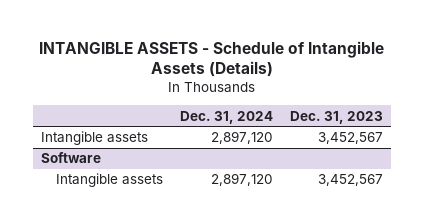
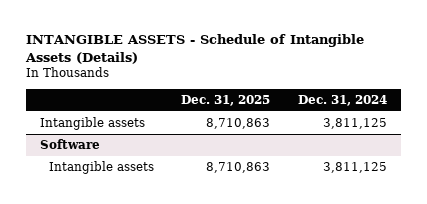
- | Dec. 31, 2024 | Dec. 31, 2023
+ | Dec. 31, 2025 | Dec. 31, 2024
- Intangible assets | 2,897,120 | 3,452,567
+ Intangible assets | 8,710,863 | 3,811,125
@ Software
- Intangible assets | 2,897,120 | 3,452,567
+ Intangible assets | 8,710,863 | 3,811,125

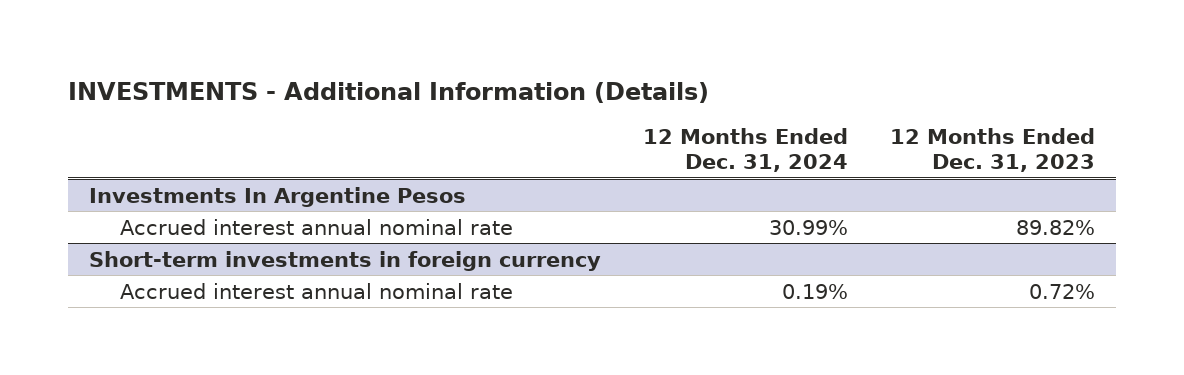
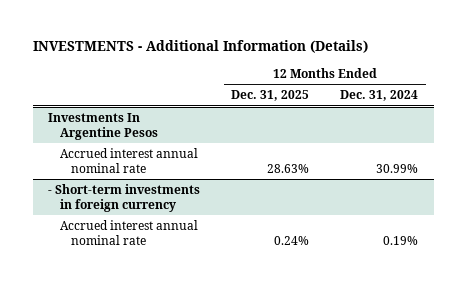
- | 12 Months Ended Dec. 31, 2024 | 12 Months Ended Dec. 31, 2023
+ | 12 Months Ended Dec. 31, 2025 | 12 Months Ended Dec. 31, 2024
- Short-term investments in foreign currency
+ - Short-term investments in foreign currency

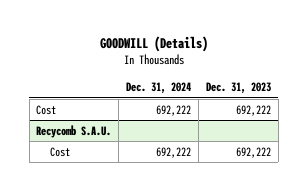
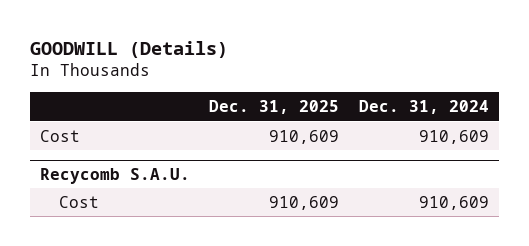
- | Dec. 31, 2024 | Dec. 31, 2023
+ | Dec. 31, 2025 | Dec. 31, 2024
- Cost | 692,222 | 692,222
+ Cost | 910,609 | 910,609
@ Recycomb S.A.U.
- Cost | 692,222 | 692,222
+ Cost | 910,609 | 910,609

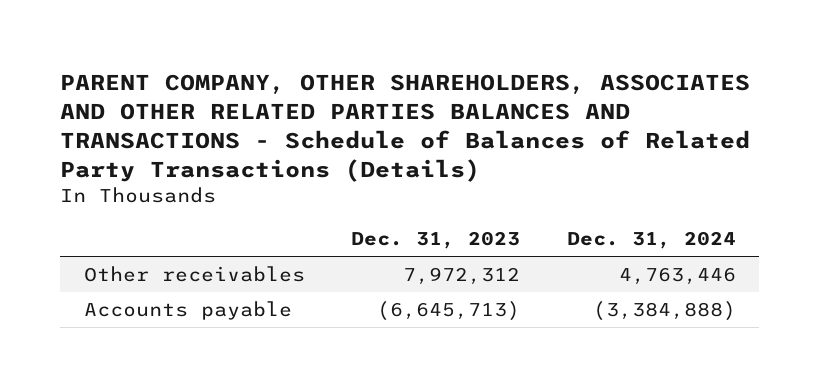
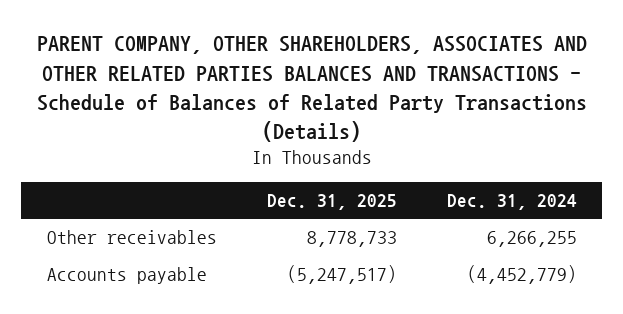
- | Dec. 31, 2023 | Dec. 31, 2024
+ | Dec. 31, 2025 | Dec. 31, 2024
- Other receivables | 7,972,312 | 4,763,446
- Accounts payable | (6,645,713) | (3,384,888)
+ Other receivables | 8,778,733 | 6,266,255
+ Accounts payable | (5,247,517) | (4,452,779)

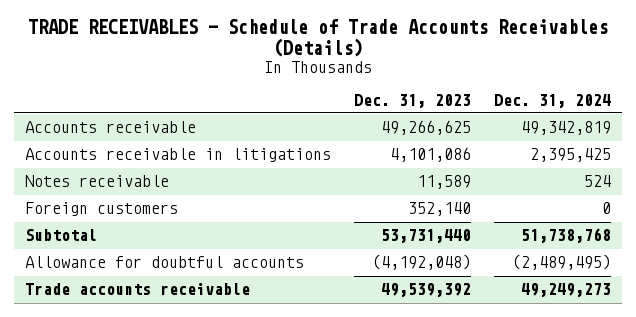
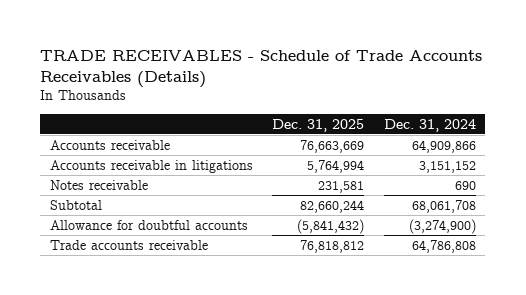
- | Dec. 31, 2023 | Dec. 31, 2024
+ | Dec. 31, 2025 | Dec. 31, 2024
- Accounts receivable | 49,266,625 | 49,342,819
- Accounts receivable in litigations | 4,101,086 | 2,395,425
- Notes receivable | 11,589 | 524
- Foreign customers | 352,140 | 0
- Subtotal | 53,731,440 | 51,738,768
- Allowance for doubtful accounts | (4,192,048) | (2,489,495)
- Trade accounts receivable | 49,539,392 | 49,249,273
+ Accounts receivable | 76,663,669 | 64,909,866
+ Accounts receivable in litigations | 5,764,994 | 3,151,152
+ Notes receivable | 231,581 | 690
+ Subtotal | 82,660,244 | 68,061,708
+ Allowance for doubtful accounts | (5,841,432) | (3,274,900)
+ Trade accounts receivable | 76,818,812 | 64,786,808

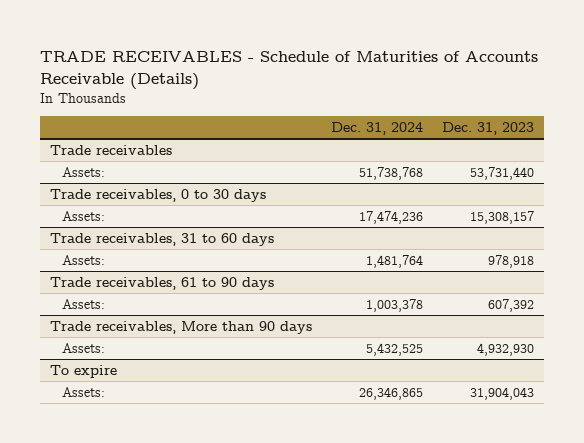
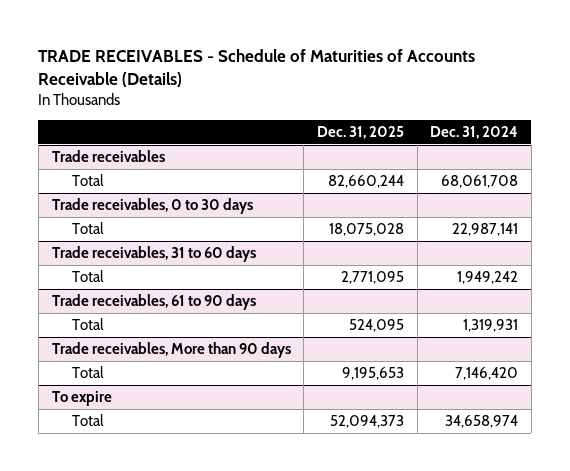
- | Dec. 31, 2024 | Dec. 31, 2023
+ | Dec. 31, 2025 | Dec. 31, 2024
@ Trade receivables
- Assets: | 51,738,768 | 53,731,440
+ Total | 82,660,244 | 68,061,708
@ Trade receivables, 0 to 30 days
- Assets: | 17,474,236 | 15,308,157
+ Total | 18,075,028 | 22,987,141
@ Trade receivables, 31 to 60 days
- Assets: | 1,481,764 | 978,918
+ Total | 2,771,095 | 1,949,242
@ Trade receivables, 61 to 90 days
- Assets: | 1,003,378 | 607,392
+ Total | 524,095 | 1,319,931
@ Trade receivables, More than 90 days
- Assets: | 5,432,525 | 4,932,930
+ Total | 9,195,653 | 7,146,420
@ To expire
- Assets: | 26,346,865 | 31,904,043
+ Total | 52,094,373 | 34,658,974

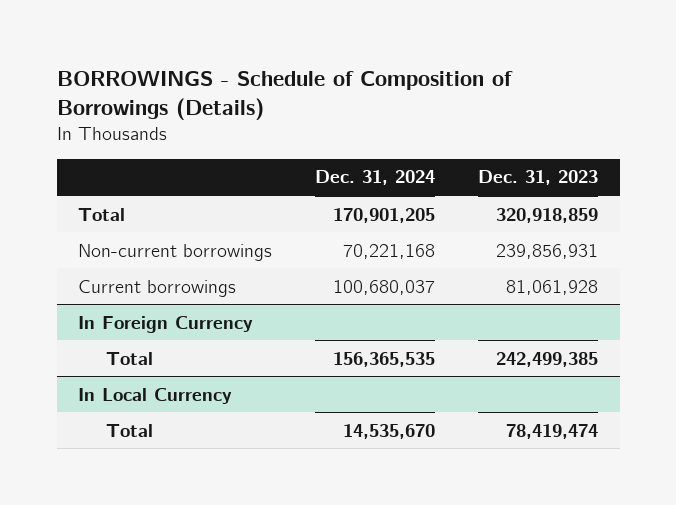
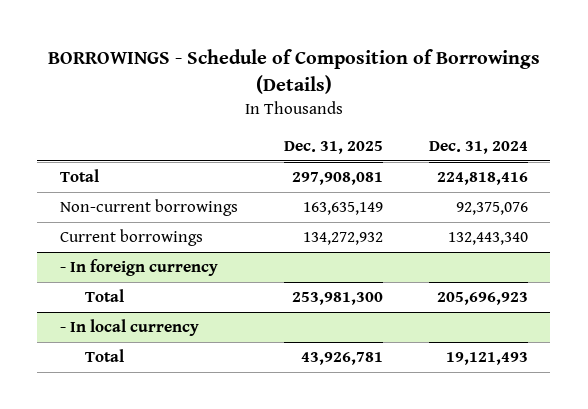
- | Dec. 31, 2024 | Dec. 31, 2023
+ | Dec. 31, 2025 | Dec. 31, 2024
- Total | 170,901,205 | 320,918,859
- Non-current borrowings | 70,221,168 | 239,856,931
- Current borrowings | 100,680,037 | 81,061,928
- In Foreign Currency
- Total | 156,365,535 | 242,499,385
- In Local Currency
- Total | 14,535,670 | 78,419,474
+ Total | 297,908,081 | 224,818,416
+ Non-current borrowings | 163,635,149 | 92,375,076
+ Current borrowings | 134,272,932 | 132,443,340
+ - In foreign currency
+ Total | 253,981,300 | 205,696,923
+ - In local currency
+ Total | 43,926,781 | 19,121,493

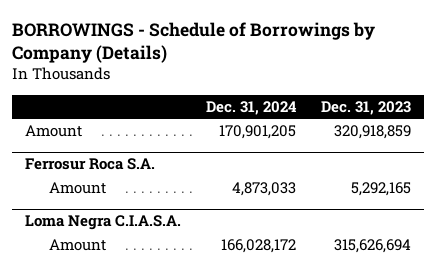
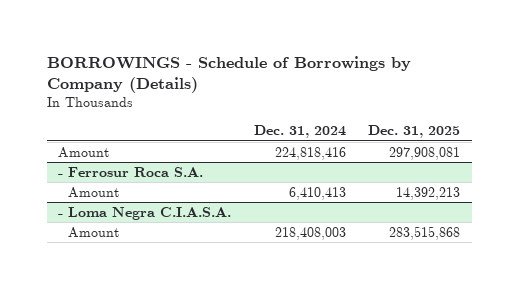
- | Dec. 31, 2024 | Dec. 31, 2023
+ | Dec. 31, 2024 | Dec. 31, 2025
- Amount | 170,901,205 | 320,918,859
- Ferrosur Roca S.A.
- Amount | 4,873,033 | 5,292,165
- Loma Negra C.I.A.S.A.
- Amount | 166,028,172 | 315,626,694
+ Amount | 224,818,416 | 297,908,081
+ - Ferrosur Roca S.A.
+ Amount | 6,410,413 | 14,392,213
+ - Loma Negra C.I.A.S.A.
+ Amount | 218,408,003 | 283,515,868

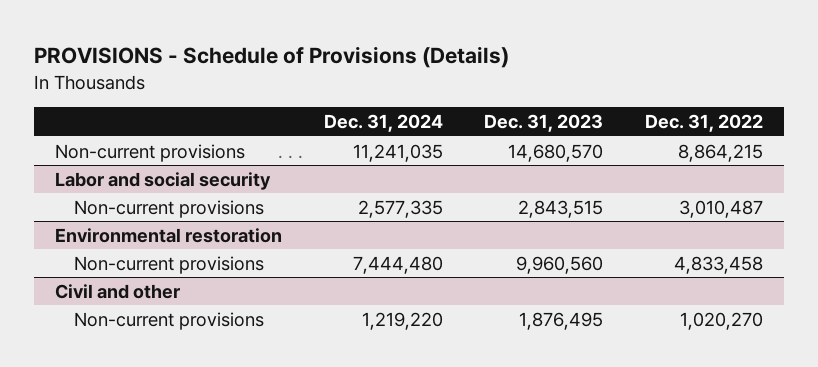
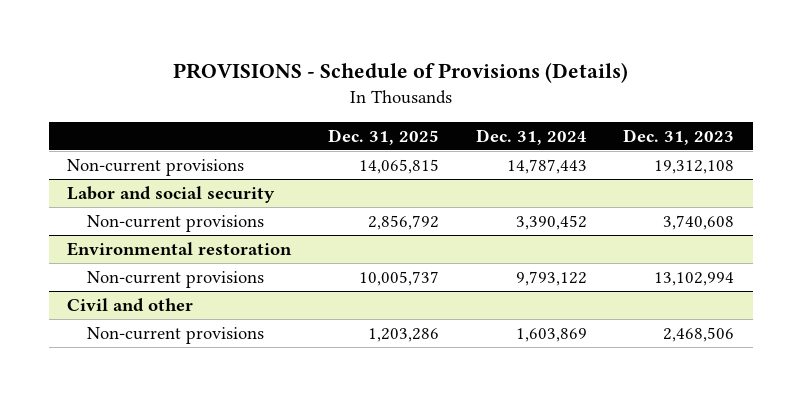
- | Dec. 31, 2024 | Dec. 31, 2023 | Dec. 31, 2022
+ | Dec. 31, 2025 | Dec. 31, 2024 | Dec. 31, 2023
- Non-current provisions | 11,241,035 | 14,680,570 | 8,864,215
+ Non-current provisions | 14,065,815 | 14,787,443 | 19,312,108
@ Labor and social security
- Non-current provisions | 2,577,335 | 2,843,515 | 3,010,487
+ Non-current provisions | 2,856,792 | 3,390,452 | 3,740,608
@ Environmental restoration
- Non-current provisions | 7,444,480 | 9,960,560 | 4,833,458
+ Non-current provisions | 10,005,737 | 9,793,122 | 13,102,994
@ Civil and other
- Non-current provisions | 1,219,220 | 1,876,495 | 1,020,270
+ Non-current provisions | 1,203,286 | 1,603,869 | 2,468,506

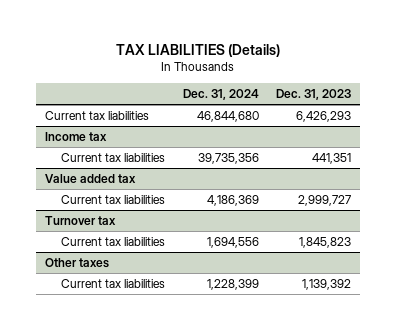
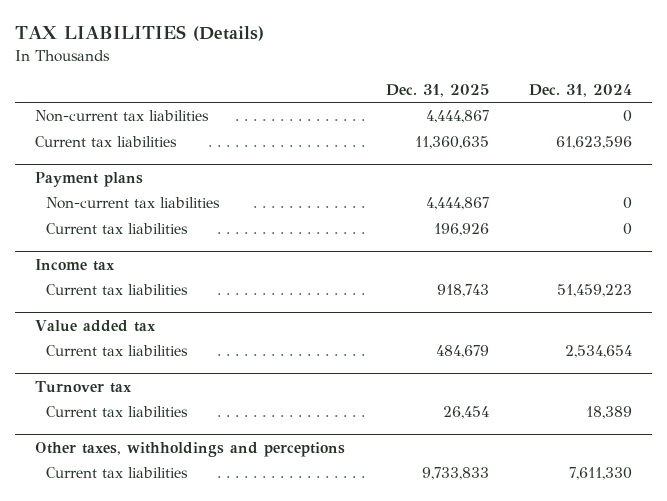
- | Dec. 31, 2024 | Dec. 31, 2023
+ | Dec. 31, 2025 | Dec. 31, 2024
- Current tax liabilities | 46,844,680 | 6,426,293
+ Non-current tax liabilities | 4,444,867 | 0
+ Current tax liabilities | 11,360,635 | 61,623,596
+ Payment plans
+ Non-current tax liabilities | 4,444,867 | 0
+ Current tax liabilities | 196,926 | 0
@ Income tax
- Current tax liabilities | 39,735,356 | 441,351
+ Current tax liabilities | 918,743 | 51,459,223
@ Value added tax
- Current tax liabilities | 4,186,369 | 2,999,727
+ Current tax liabilities | 484,679 | 2,534,654
@ Turnover tax
- Current tax liabilities | 1,694,556 | 1,845,823
- Other taxes
- Current tax liabilities | 1,228,399 | 1,139,392
@ Turnover tax
+ Current tax liabilities | 26,454 | 18,389
+ Other taxes, withholdings and perceptions
+ Current tax liabilities | 9,733,833 | 7,611,330

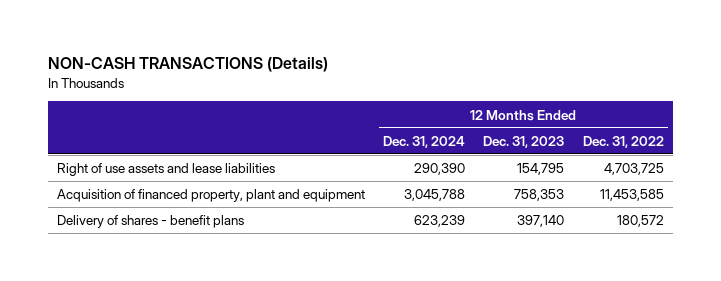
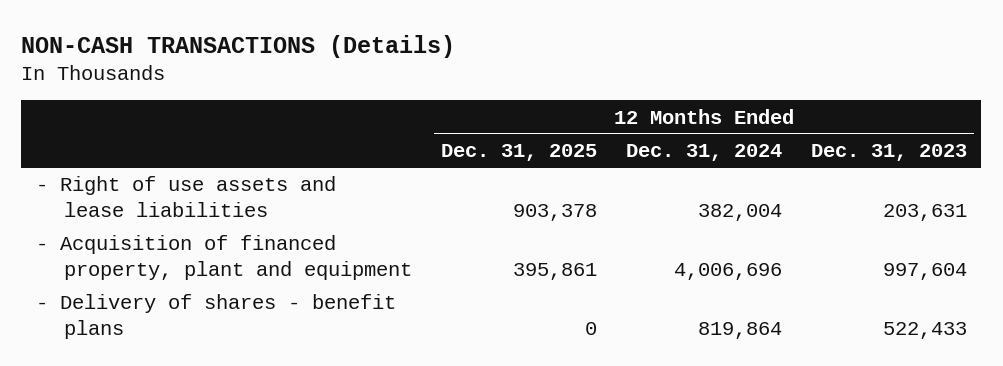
- | 12 Months Ended Dec. 31, 2024 | 12 Months Ended Dec. 31, 2023 | 12 Months Ended Dec. 31, 2022
+ | 12 Months Ended Dec. 31, 2025 | 12 Months Ended Dec. 31, 2024 | 12 Months Ended Dec. 31, 2023
- Right of use assets and lease liabilities | 290,390 | 154,795 | 4,703,725
- Acquisition of financed property, plant and equipment | 3,045,788 | 758,353 | 11,453,585
- Delivery of shares - benefit plans | 623,239 | 397,140 | 180,572
+ - Right of use assets and lease liabilities | 903,378 | 382,004 | 203,631
+ - Acquisition of financed property, plant and equipment | 395,861 | 4,006,696 | 997,604
+ - Delivery of shares - benefit plans | 0 | 819,864 | 522,433

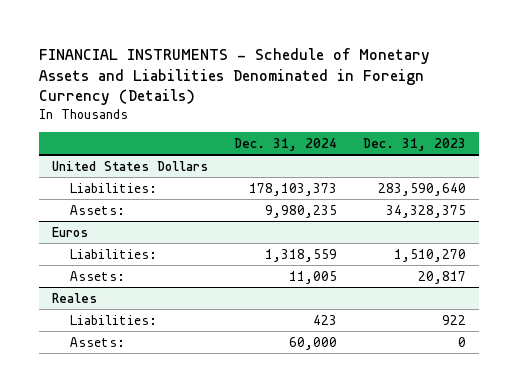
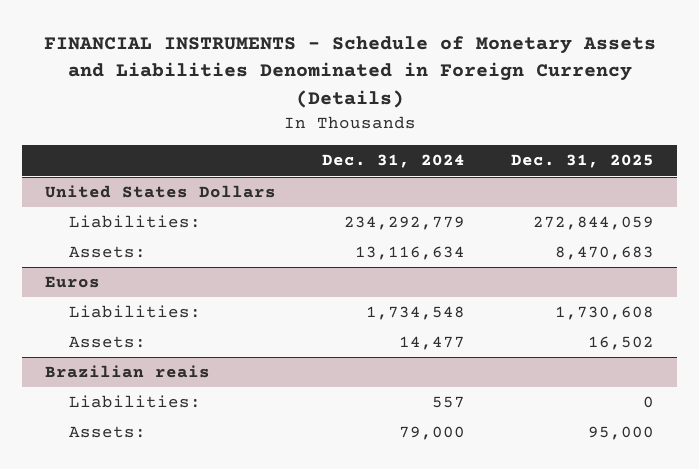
- | Dec. 31, 2024 | Dec. 31, 2023
+ | Dec. 31, 2024 | Dec. 31, 2025
@ United States Dollars
- Liabilities: | 178,103,373 | 283,590,640
- Assets: | 9,980,235 | 34,328,375
+ Liabilities: | 234,292,779 | 272,844,059
+ Assets: | 13,116,634 | 8,470,683
@ Euros
- Liabilities: | 1,318,559 | 1,510,270
- Assets: | 11,005 | 20,817
- Reales
- Liabilities: | 423 | 922
- Assets: | 60,000 | 0
@ Euros
+ Liabilities: | 1,734,548 | 1,730,608
+ Assets: | 14,477 | 16,502
+ Brazilian reais
+ Liabilities: | 557 | 0
+ Assets: | 79,000 | 95,000

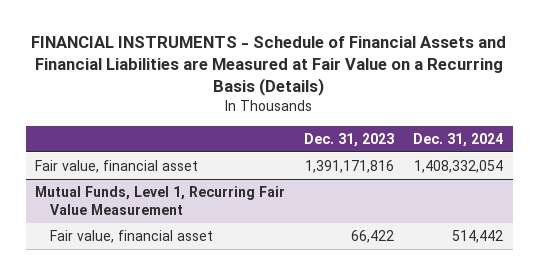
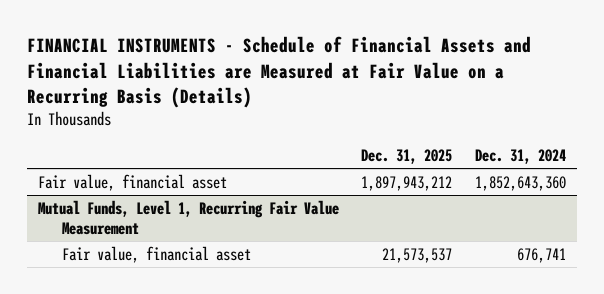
- | Dec. 31, 2023 | Dec. 31, 2024
+ | Dec. 31, 2025 | Dec. 31, 2024
- Fair value, financial asset | 1,391,171,816 | 1,408,332,054
+ Fair value, financial asset | 1,897,943,212 | 1,852,643,360
@ Mutual Funds, Level 1, Recurring Fair Value Measurement
- Fair value, financial asset | 66,422 | 514,442
+ Fair value, financial asset | 21,573,537 | 676,741

